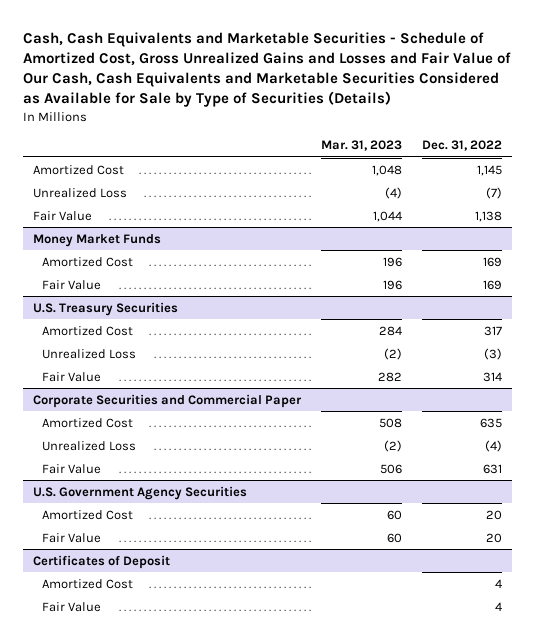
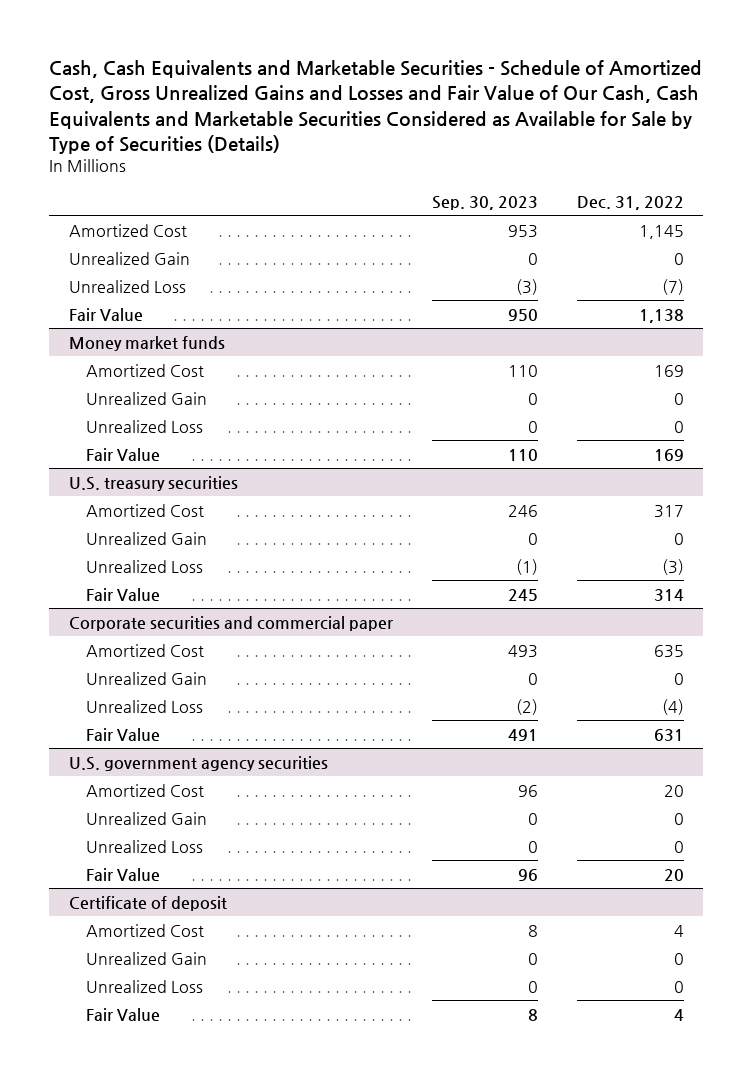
- | Mar. 31, 2023 | Dec. 31, 2022
+ | Sep. 30, 2023 | Dec. 31, 2022
+ Unrealized Gain | 0 | 0
- Money Market Funds
+ Money market funds
+ Unrealized Gain | 0 | 0
+ Unrealized Loss | 0 | 0
- U.S. Treasury Securities
+ U.S. treasury securities
+ Unrealized Gain | 0 | 0
- Corporate Securities and Commercial Paper
+ Corporate securities and commercial paper
+ Unrealized Gain | 0 | 0
- U.S. Government Agency Securities
+ U.S. government agency securities
+ Unrealized Gain | 0 | 0
+ Unrealized Loss | 0 | 0
- Certificates of Deposit
+ Certificate of deposit
+ Unrealized Gain | 0 | 0
+ Unrealized Loss | 0 | 0

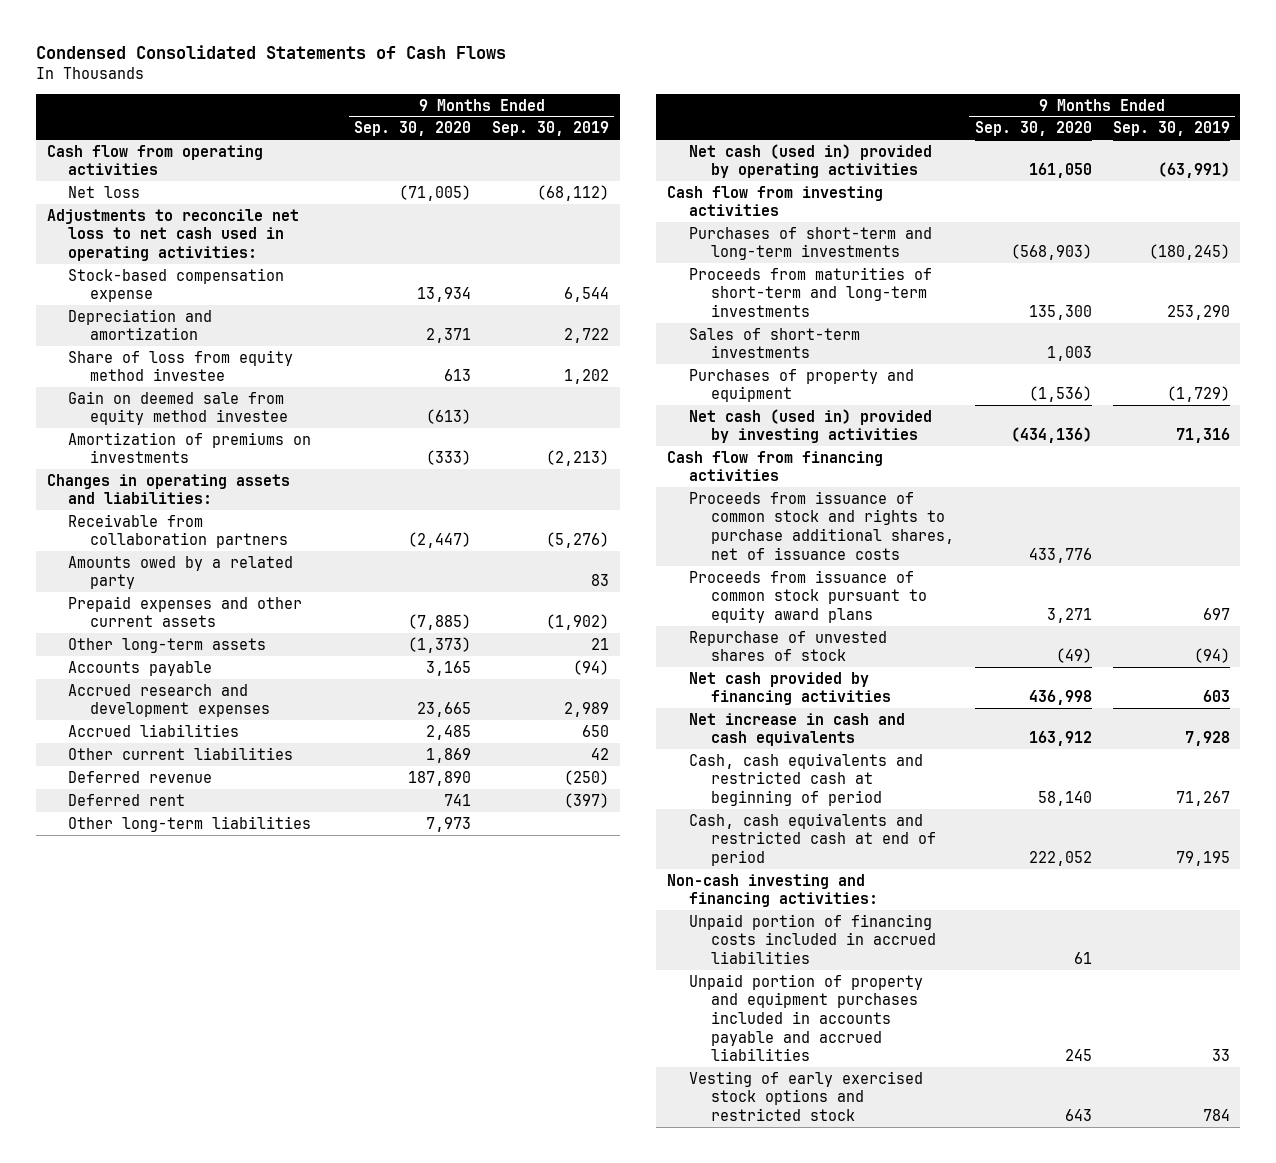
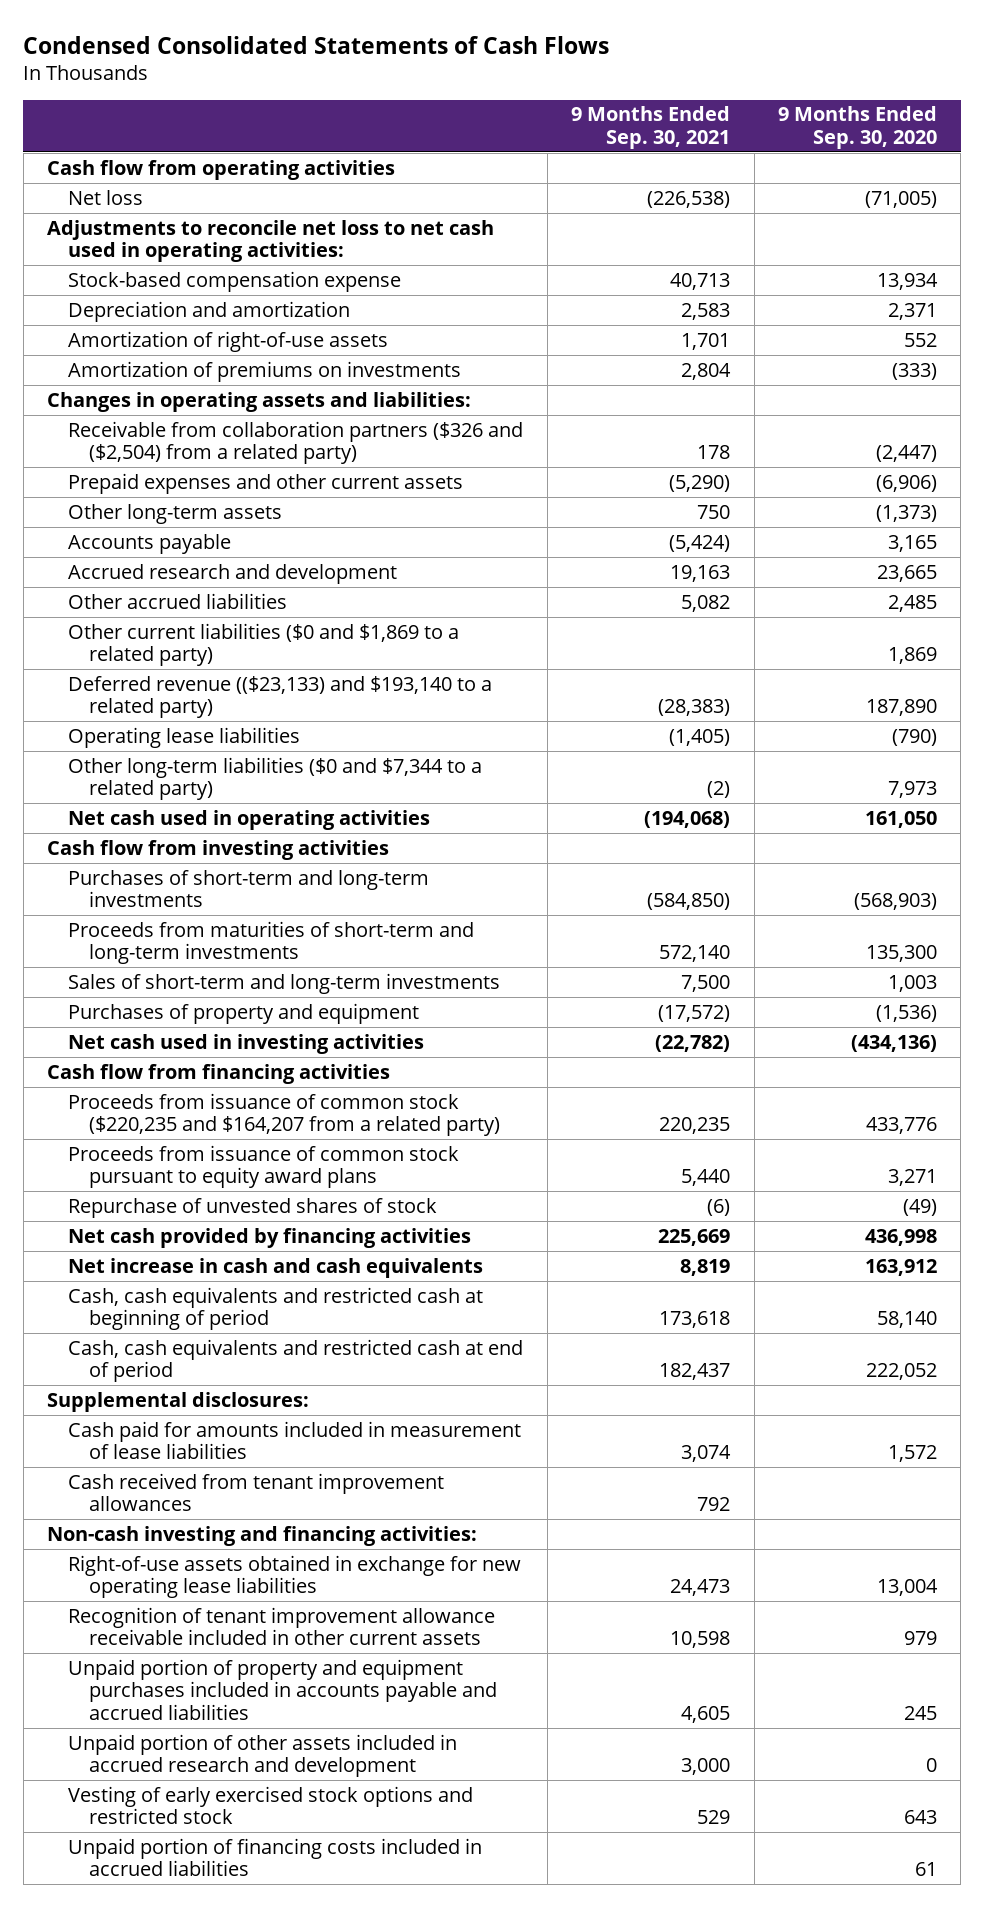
- | 9 Months Ended Sep. 30, 2020 | 9 Months Ended Sep. 30, 2019
+ | 9 Months Ended Sep. 30, 2021 | 9 Months Ended Sep. 30, 2020
- Share of loss from equity method investee | 613 | 1,202
- Gain on deemed sale from equity method investee | (613) |
+ Amortization of right-of-use assets | 1,701 | 552
- Receivable from collaboration partners | (2,447) | (5,276)
- Amounts owed by a related party | | 83
- Prepaid expenses and other current assets | (7,885) | (1,902)
+ Receivable from collaboration partners ($326 and ($2,504) from a related party) | 178 | (2,447)
+ Prepaid expenses and other current assets | (5,290) | (6,906)
- Accrued research and development expenses | 23,665 | 2,989
- Accrued liabilities | 2,485 | 650
- Other current liabilities | 1,869 | 42
- Deferred revenue | 187,890 | (250)
- Deferred rent | 741 | (397)
- Other long-term liabilities | 7,973 |
- Net cash (used in) provided by operating activities | 161,050 | (63,991)
+ Accrued research and development | 19,163 | 23,665
+ Other accrued liabilities | 5,082 | 2,485
+ Other current liabilities ($0 and $1,869 to a related party) | | 1,869
+ Deferred revenue (($23,133) and $193,140 to a related party) | (28,383) | 187,890
+ Operating lease liabilities | (1,405) | (790)
+ Other long-term liabilities ($0 and $7,344 to a related party) | (2) | 7,973
+ Net cash used in operating activities | (194,068) | 161,050
- Sales of short-term investments | 1,003 |
+ Sales of short-term and long-term investments | 7,500 | 1,003
- Net cash (used in) provided by investing activities | (434,136) | 71,316
+ Net cash used in investing activities | (22,782) | (434,136)
- Proceeds from issuance of common stock and rights to purchase additional shares, net of issuance costs | 433,776 |
+ Proceeds from issuance of common stock ($220,235 and $164,207 from a related party) | 220,235 | 433,776
+ Supplemental disclosures:
+ Cash paid for amounts included in measurement of lease liabilities | 3,074 | 1,572
+ Cash received from tenant improvement allowances | 792 |
+ Right-of-use assets obtained in exchange for new operating lease liabilities | 24,473 | 13,004
+ Recognition of tenant improvement allowance receivable included in other current assets | 10,598 | 979
+ Unpaid portion of other assets included in accrued research and development | 3,000 | 0
moved down: Unpaid portion of financing costs included in accrued liabilities | | 61

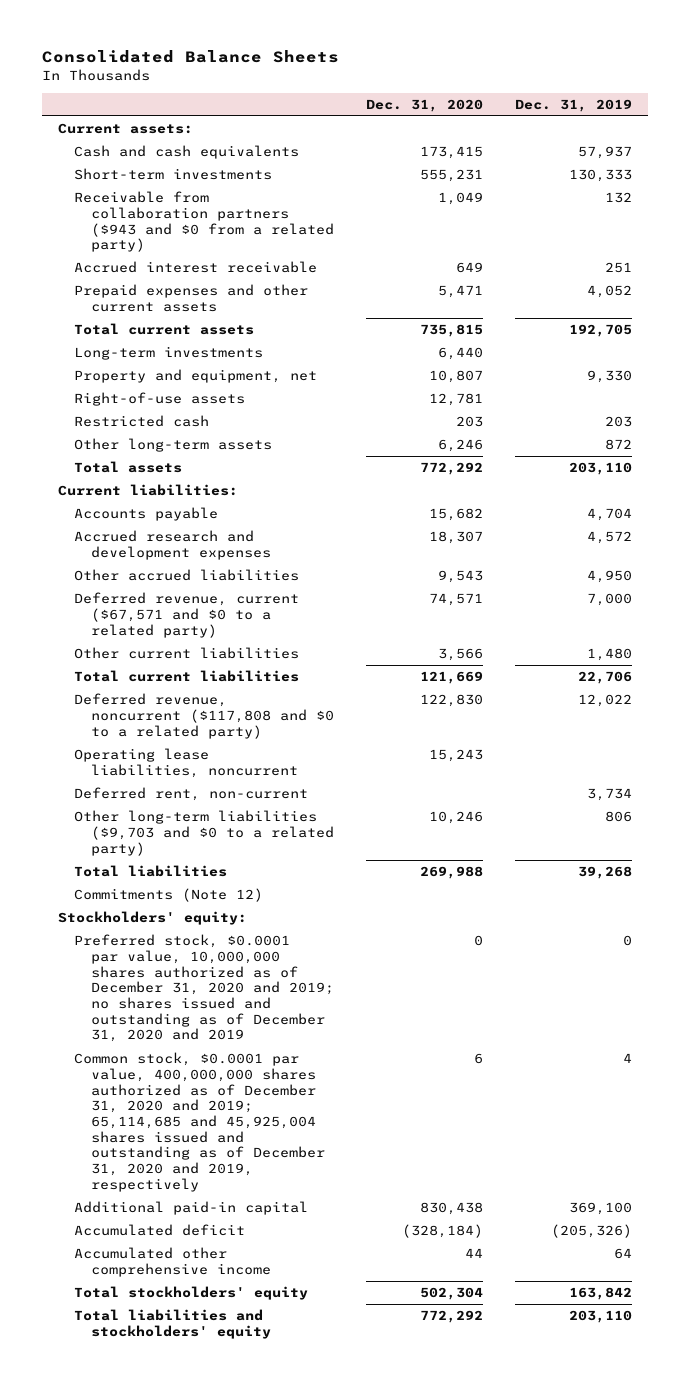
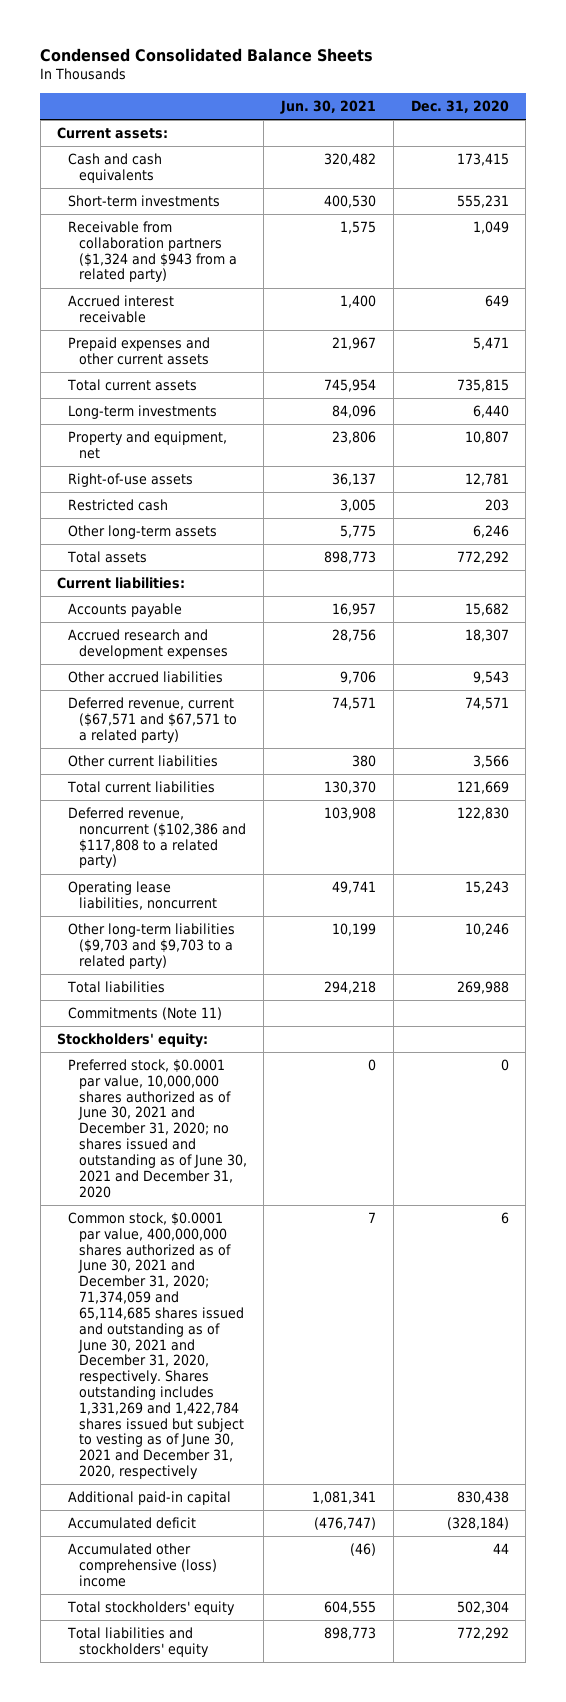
- Consolidated Balance Sheets
+ Condensed Consolidated Balance Sheets
- | Dec. 31, 2020 | Dec. 31, 2019
+ | Jun. 30, 2021 | Dec. 31, 2020
- Receivable from collaboration partners ($943 and $0 from a related party) | 1,049 | 132
+ Receivable from collaboration partners ($1,324 and $943 from a related party) | 1,575 | 1,049
- Deferred revenue, current ($67,571 and $0 to a related party) | 74,571 | 7,000
+ Deferred revenue, current ($67,571 and $67,571 to a related party) | 74,571 | 74,571
- Deferred revenue, noncurrent ($117,808 and $0 to a related party) | 122,830 | 12,022
+ Deferred revenue, noncurrent ($102,386 and $117,808 to a related party) | 103,908 | 122,830
- Deferred rent, non-current | | 3,734
- Other long-term liabilities ($9,703 and $0 to a related party) | 10,246 | 806
+ Other long-term liabilities ($9,703 and $9,703 to a related party) | 10,199 | 10,246
- Commitments (Note 12)
+ Commitments (Note 11)
- Preferred stock, $0.0001 par value, 10,000,000 shares authorized as of December 31, 2020 and 2019; no shares issued and outstanding as of December 31, 2020 and 2019 | 0 | 0
- Common stock, $0.0001 par value, 400,000,000 shares authorized as of December 31, 2020 and 2019; 65,114,685 and 45,925,004 shares issued and outstanding as of December 31, 2020 and 2019, respectively | 6 | 4
+ Preferred stock, $0.0001 par value, 10,000,000 shares authorized as of June 30, 2021 and December 31, 2020; no shares issued and outstanding as of June 30, 2021 and December 31, 2020 | 0 | 0
+ Common stock, $0.0001 par value, 400,000,000 shares authorized as of June 30, 2021 and December 31, 2020; 71,374,059 and 65,114,685 shares issued and outstanding as of June 30, 2021 and December 31, 2020, respectively. Shares outstanding includes 1,331,269 and 1,422,784 shares issued but subject to vesting as of June 30, 2021 and December 31, 2020, respectively | 7 | 6
- Accumulated other comprehensive income | 44 | 64
+ Accumulated other comprehensive (loss) income | (46) | 44

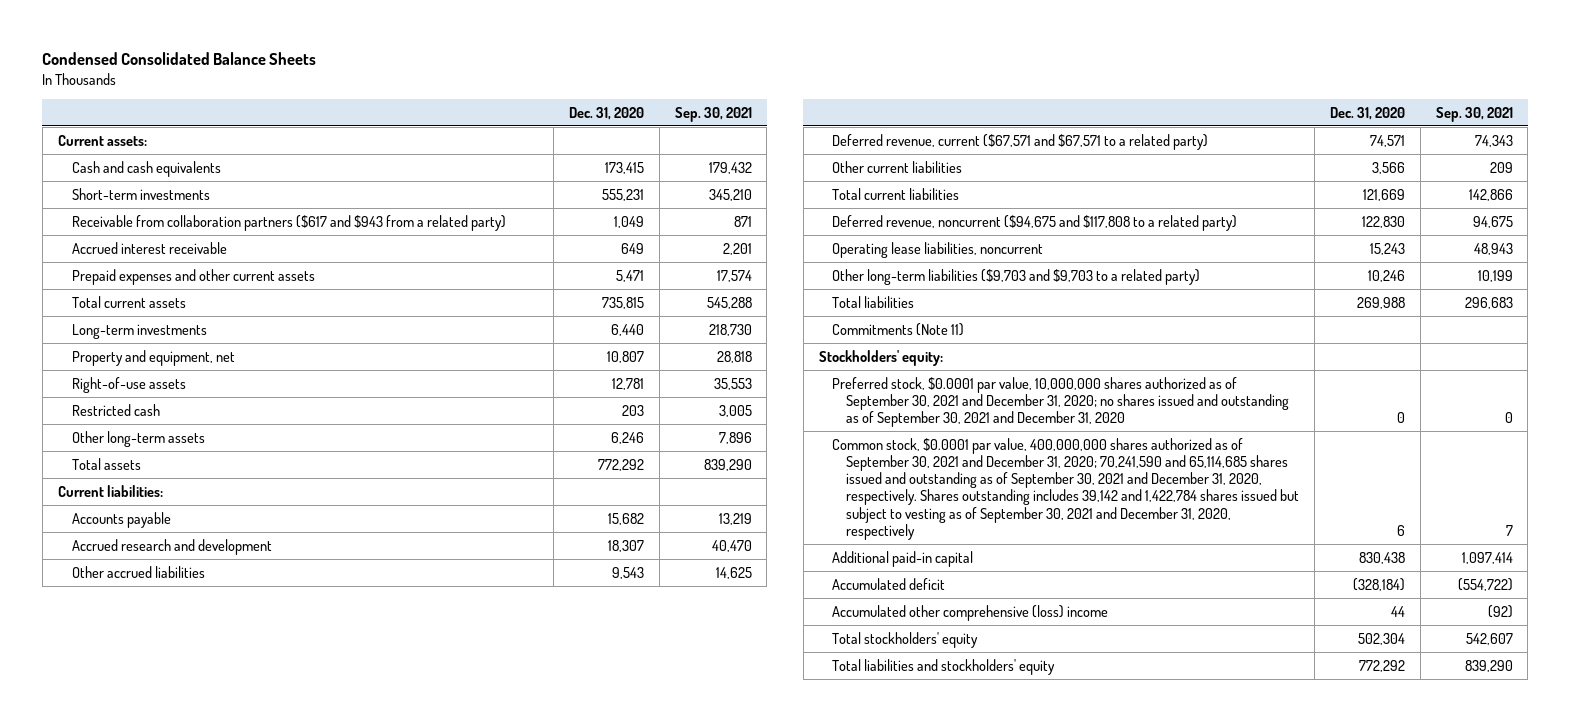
- | Jun. 30, 2021 | Dec. 31, 2020
+ | Dec. 31, 2020 | Sep. 30, 2021
- Receivable from collaboration partners ($1,324 and $943 from a related party) | 1,575 | 1,049
+ Receivable from collaboration partners ($617 and $943 from a related party) | 1,049 | 871
- Accrued research and development expenses | 28,756 | 18,307
+ Accrued research and development | 18,307 | 40,470
- Deferred revenue, noncurrent ($102,386 and $117,808 to a related party) | 103,908 | 122,830
+ Deferred revenue, noncurrent ($94,675 and $117,808 to a related party) | 122,830 | 94,675
- Preferred stock, $0.0001 par value, 10,000,000 shares authorized as of June 30, 2021 and December 31, 2020; no shares issued and outstanding as of June 30, 2021 and December 31, 2020 | 0 | 0
- Common stock, $0.0001 par value, 400,000,000 shares authorized as of June 30, 2021 and December 31, 2020; 71,374,059 and 65,114,685 shares issued and outstanding as of June 30, 2021 and December 31, 2020, respectively. Shares outstanding includes 1,331,269 and 1,422,784 shares issued but subject to vesting as of June 30, 2021 and December 31, 2020, respectively | 7 | 6
+ Preferred stock, $0.0001 par value, 10,000,000 shares authorized as of September 30, 2021 and December 31, 2020; no shares issued and outstanding as of September 30, 2021 and December 31, 2020 | 0 | 0
+ Common stock, $0.0001 par value, 400,000,000 shares authorized as of September 30, 2021 and December 31, 2020; 70,241,590 and 65,114,685 shares issued and outstanding as of September 30, 2021 and December 31, 2020, respectively. Shares outstanding includes 39,142 and 1,422,784 shares issued but subject to vesting as of September 30, 2021 and December 31, 2020, respectively | 6 | 7

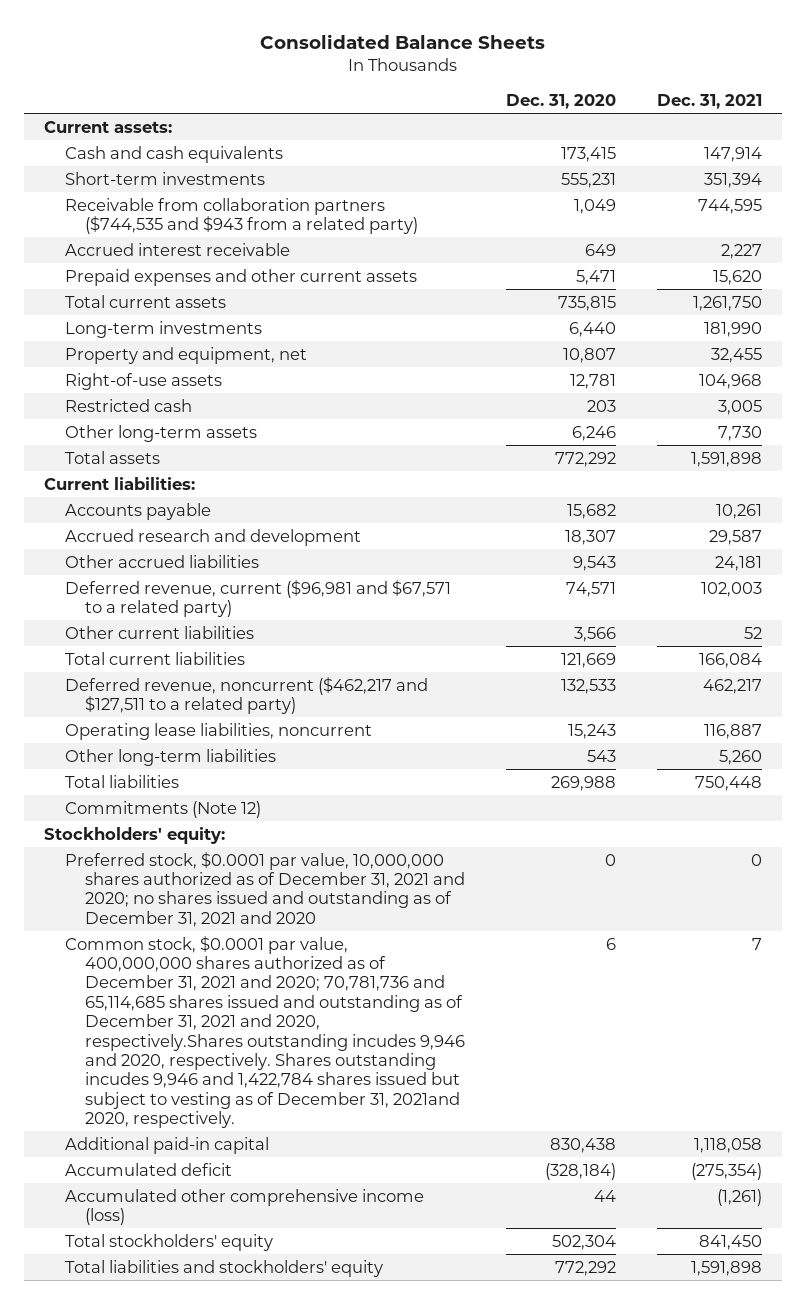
- Condensed Consolidated Balance Sheets
+ Consolidated Balance Sheets
- | Dec. 31, 2020 | Sep. 30, 2021
+ | Dec. 31, 2020 | Dec. 31, 2021
- Receivable from collaboration partners ($617 and $943 from a related party) | 1,049 | 871
+ Receivable from collaboration partners ($744,535 and $943 from a related party) | 1,049 | 744,595
- Deferred revenue, current ($67,571 and $67,571 to a related party) | 74,571 | 74,343
+ Deferred revenue, current ($96,981 and $67,571 to a related party) | 74,571 | 102,003
- Deferred revenue, noncurrent ($94,675 and $117,808 to a related party) | 122,830 | 94,675
+ Deferred revenue, noncurrent ($462,217 and $127,511 to a related party) | 132,533 | 462,217
- Other long-term liabilities ($9,703 and $9,703 to a related party) | 10,246 | 10,199
+ Other long-term liabilities | 543 | 5,260
- Commitments (Note 11)
+ Commitments (Note 12)
- Preferred stock, $0.0001 par value, 10,000,000 shares authorized as of September 30, 2021 and December 31, 2020; no shares issued and outstanding as of September 30, 2021 and December 31, 2020 | 0 | 0
- Common stock, $0.0001 par value, 400,000,000 shares authorized as of September 30, 2021 and December 31, 2020; 70,241,590 and 65,114,685 shares issued and outstanding as of September 30, 2021 and December 31, 2020, respectively. Shares outstanding includes 39,142 and 1,422,784 shares issued but subject to vesting as of September 30, 2021 and December 31, 2020, respectively | 6 | 7
+ Preferred stock, $0.0001 par value, 10,000,000 shares authorized as of December 31, 2021 and 2020; no shares issued and outstanding as of December 31, 2021 and 2020 | 0 | 0
+ Common stock, $0.0001 par value, 400,000,000 shares authorized as of December 31, 2021 and 2020; 70,781,736 and 65,114,685 shares issued and outstanding as of December 31, 2021 and 2020, respectively.Shares outstanding incudes 9,946 and 2020, respectively. Shares outstanding incudes 9,946 and 1,422,784 shares issued but subject to vesting as of December 31, 2021and 2020, respectively. | 6 | 7
- Accumulated other comprehensive (loss) income | 44 | (92)
+ Accumulated other comprehensive income (loss) | 44 | (1,261)

